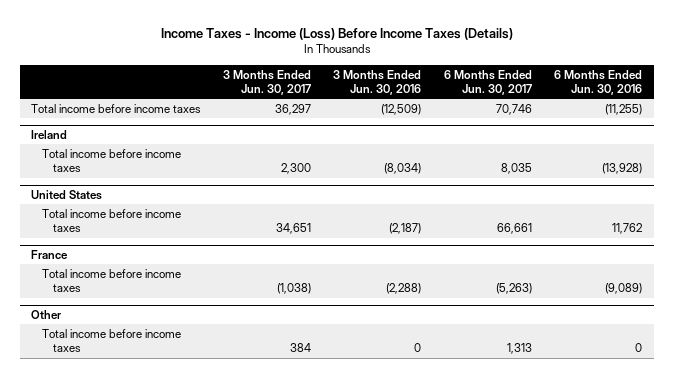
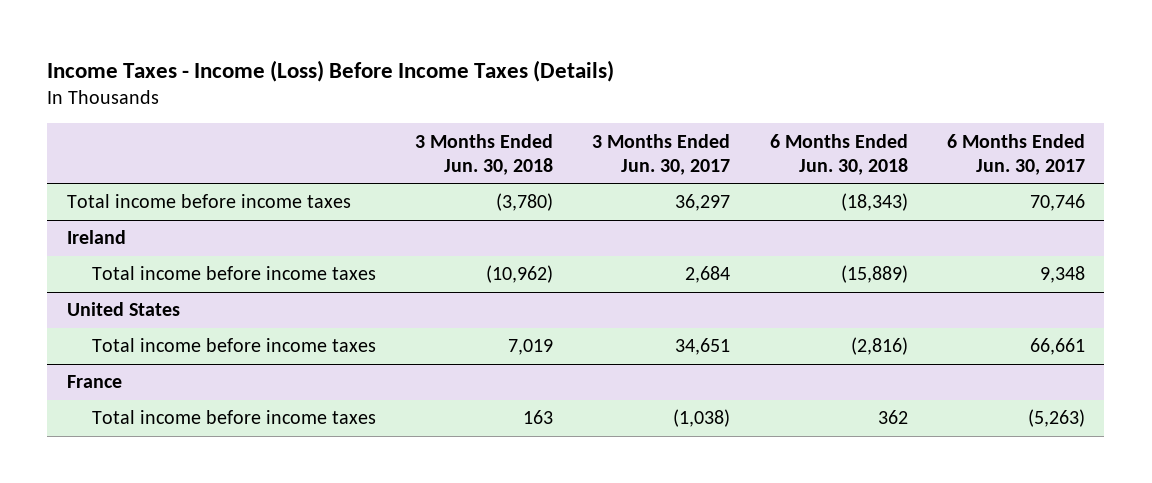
- | 3 Months Ended Jun. 30, 2017 | 3 Months Ended Jun. 30, 2016 | 6 Months Ended Jun. 30, 2017 | 6 Months Ended Jun. 30, 2016
+ | 3 Months Ended Jun. 30, 2018 | 3 Months Ended Jun. 30, 2017 | 6 Months Ended Jun. 30, 2018 | 6 Months Ended Jun. 30, 2017
@ Ireland
- Total income before income taxes | 2,300 | (8,034) | 8,035 | (13,928)
+ Total income before income taxes | (10,962) | 2,684 | (15,889) | 9,348
- Other
- Total income before income taxes | 384 | 0 | 1,313 | 0

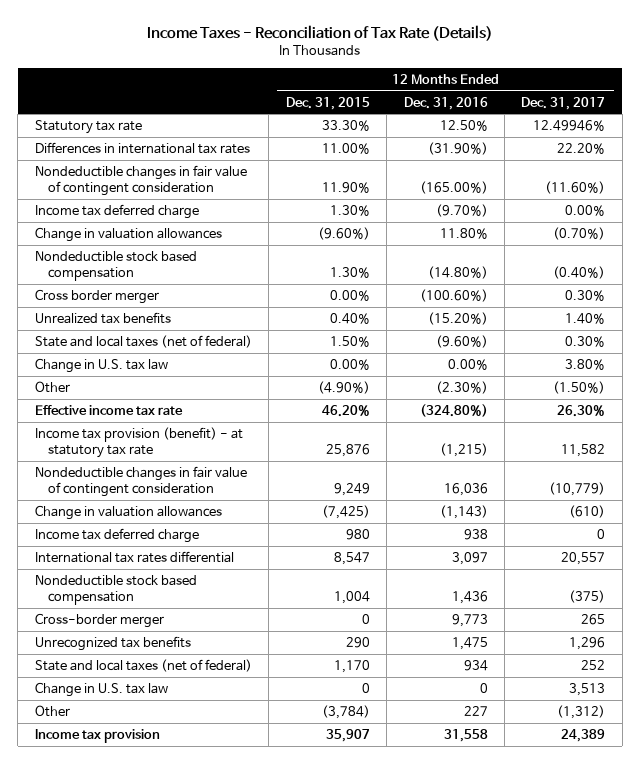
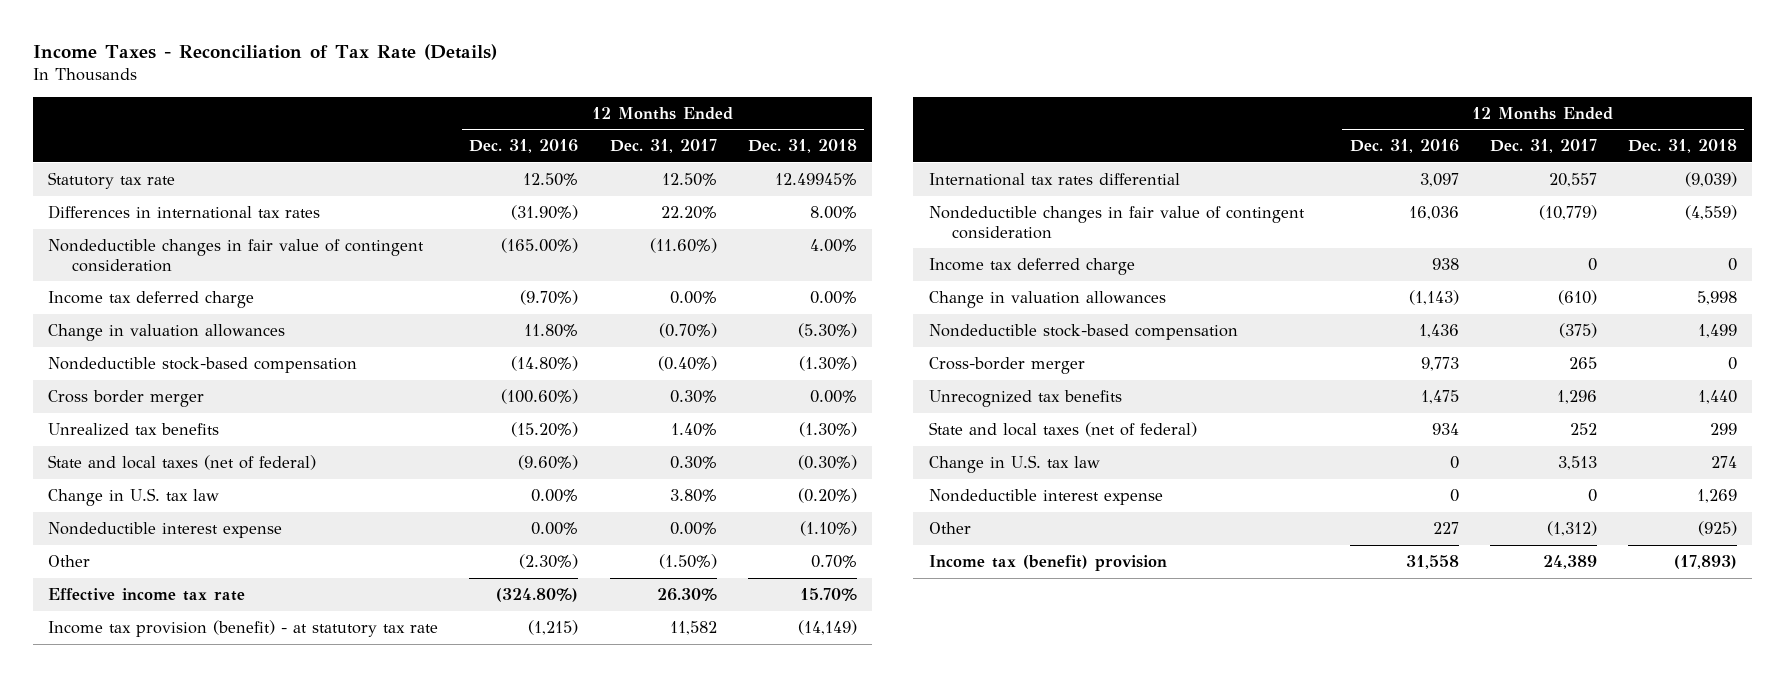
- | 12 Months Ended Dec. 31, 2015 | 12 Months Ended Dec. 31, 2016 | 12 Months Ended Dec. 31, 2017
+ | 12 Months Ended Dec. 31, 2016 | 12 Months Ended Dec. 31, 2017 | 12 Months Ended Dec. 31, 2018
- Statutory tax rate | 33.30% | 12.50% | 12.49946%
+ Statutory tax rate | 12.50% | 12.50% | 12.49945%
- Nondeductible stock based compensation | 1.30% | (14.80%) | (0.40%)
+ Nondeductible stock-based compensation | (14.80%) | (0.40%) | (1.30%)
+ Nondeductible interest expense | 0.00% | 0.00% | (1.10%)
moved up: International tax rates differential | 3,097 | 20,557 | (9,039)
- Nondeductible stock based compensation | 1,004 | 1,436 | (375)
moved down: Change in valuation allowances | (1,143) | (610) | 5,998
+ Nondeductible stock-based compensation | 1,436 | (375) | 1,499
+ Nondeductible interest expense | 0 | 0 | 1,269
- Income tax provision | 35,907 | 31,558 | 24,389
+ Income tax (benefit) provision | 31,558 | 24,389 | (17,893)

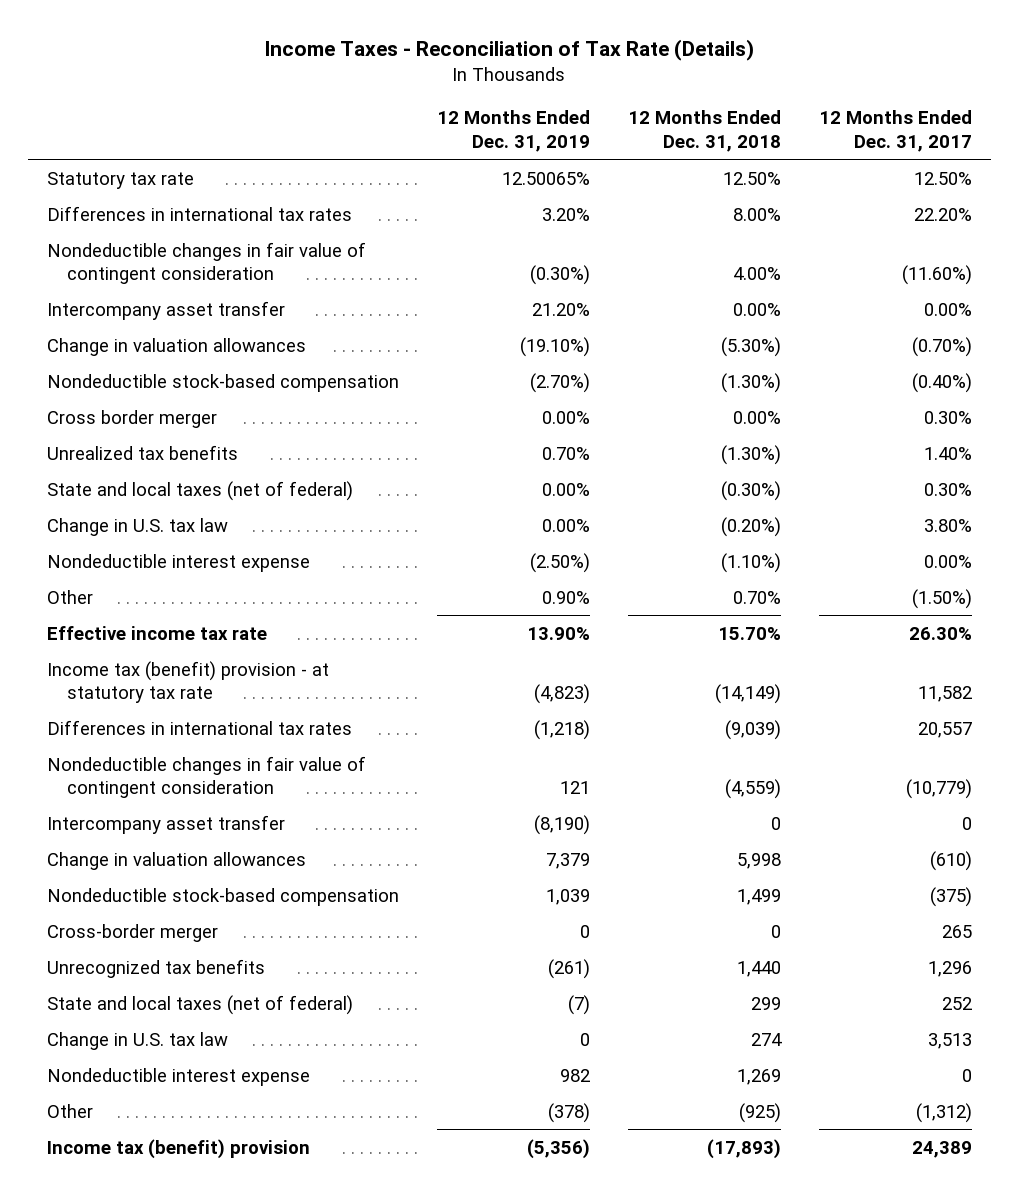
- | 12 Months Ended Dec. 31, 2016 | 12 Months Ended Dec. 31, 2017 | 12 Months Ended Dec. 31, 2018
+ | 12 Months Ended Dec. 31, 2019 | 12 Months Ended Dec. 31, 2018 | 12 Months Ended Dec. 31, 2017
- Statutory tax rate | 12.50% | 12.50% | 12.49945%
+ Statutory tax rate | 12.50065% | 12.50% | 12.50%
- Income tax deferred charge | (9.70%) | 0.00% | 0.00%
+ Intercompany asset transfer | 21.20% | 0.00% | 0.00%
- Income tax provision (benefit) - at statutory tax rate | (1,215) | 11,582 | (14,149)
- International tax rates differential | 3,097 | 20,557 | (9,039)
+ Income tax (benefit) provision - at statutory tax rate | (4,823) | (14,149) | 11,582
+ Differences in international tax rates | (1,218) | (9,039) | 20,557
- Income tax deferred charge | 938 | 0 | 0
+ Intercompany asset transfer | (8,190) | 0 | 0

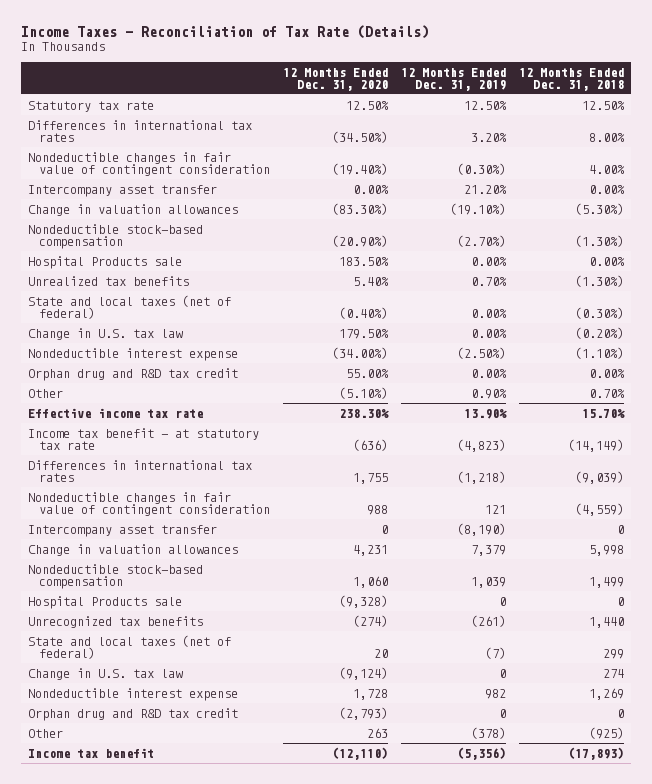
- | 12 Months Ended Dec. 31, 2019 | 12 Months Ended Dec. 31, 2018 | 12 Months Ended Dec. 31, 2017
+ | 12 Months Ended Dec. 31, 2020 | 12 Months Ended Dec. 31, 2019 | 12 Months Ended Dec. 31, 2018
- Statutory tax rate | 12.50065% | 12.50% | 12.50%
+ Statutory tax rate | 12.50% | 12.50% | 12.50%
- Cross border merger | 0.00% | 0.00% | 0.30%
+ Hospital Products sale | 183.50% | 0.00% | 0.00%
+ Orphan drug and R&D tax credit | 55.00% | 0.00% | 0.00%
- Income tax (benefit) provision - at statutory tax rate | (4,823) | (14,149) | 11,582
+ Income tax benefit - at statutory tax rate | (636) | (4,823) | (14,149)
- Cross-border merger | 0 | 0 | 265
+ Hospital Products sale | (9,328) | 0 | 0
+ Orphan drug and R&D tax credit | (2,793) | 0 | 0
- Income tax (benefit) provision | (5,356) | (17,893) | 24,389
+ Income tax benefit | (12,110) | (5,356) | (17,893)

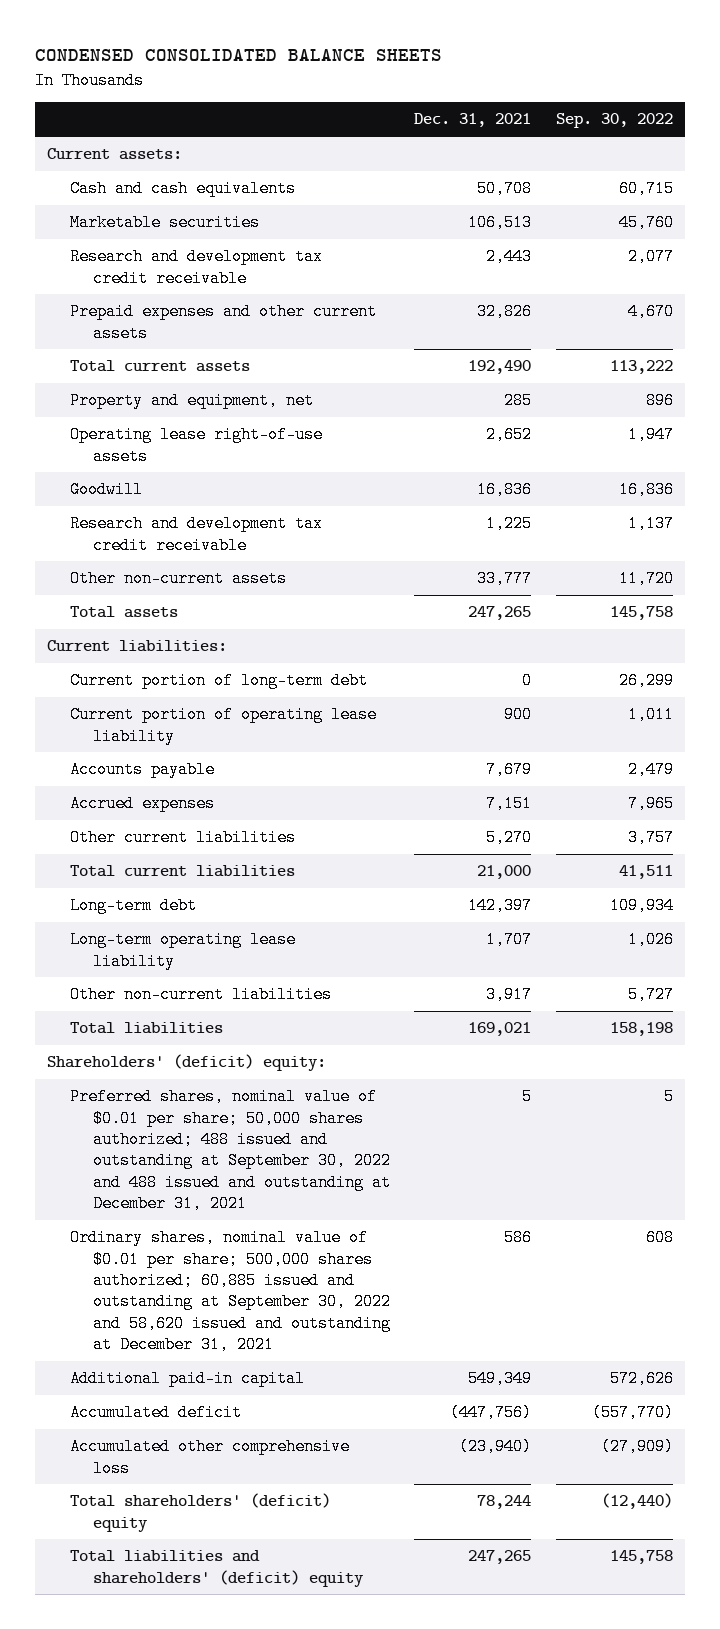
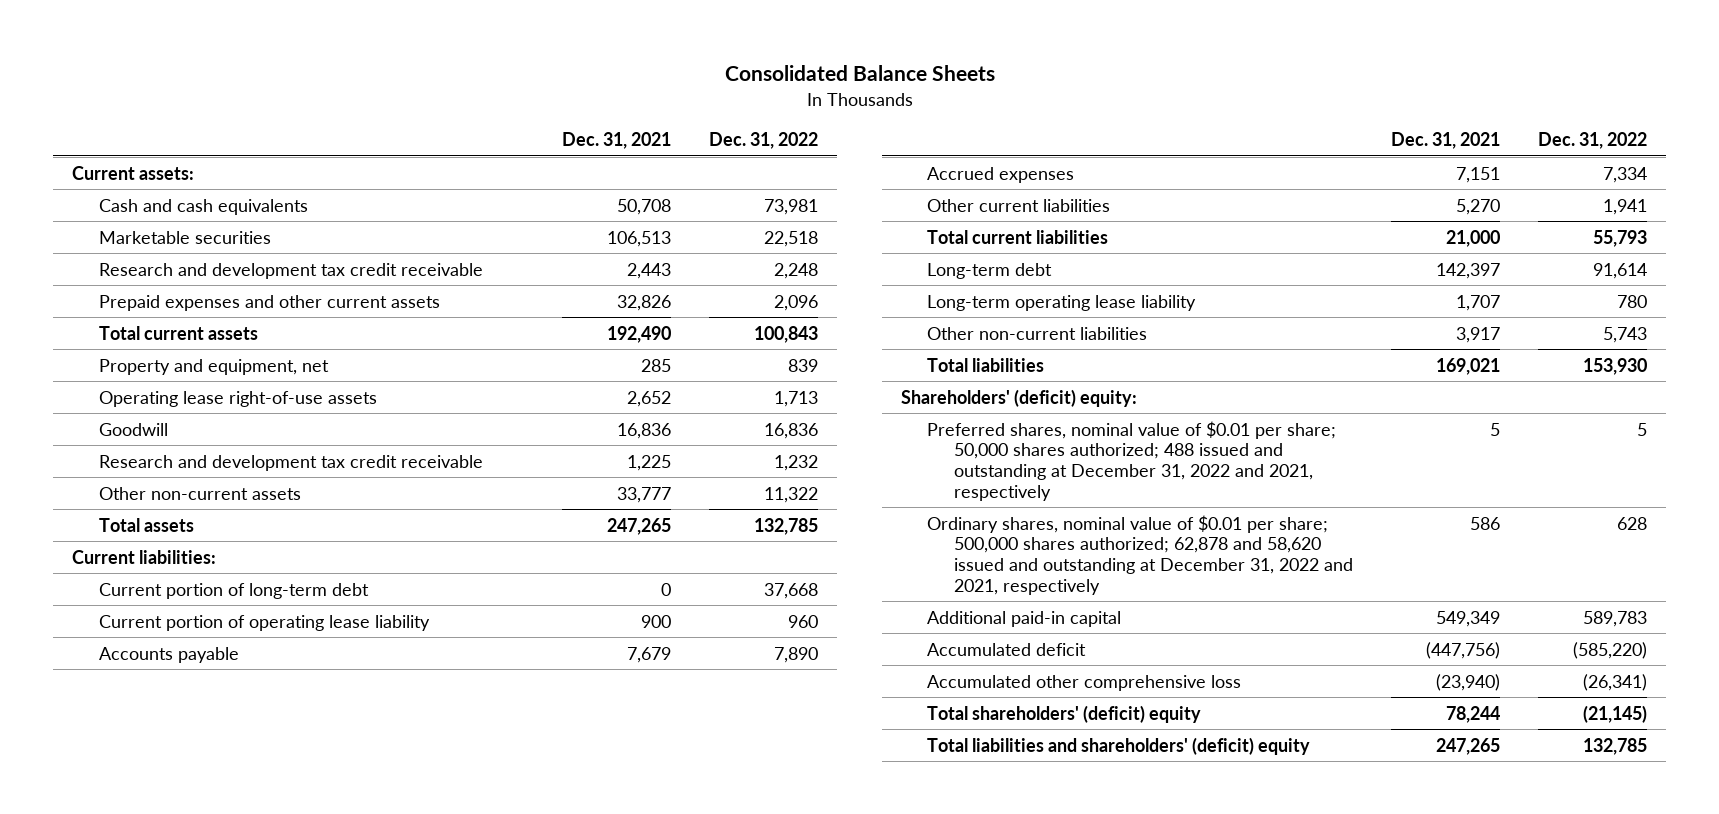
- CONDENSED CONSOLIDATED BALANCE SHEETS
+ Consolidated Balance Sheets
- | Dec. 31, 2021 | Sep. 30, 2022
+ | Dec. 31, 2021 | Dec. 31, 2022
- Preferred shares, nominal value of $0.01 per share; 50,000 shares authorized; 488 issued and outstanding at September 30, 2022 and 488 issued and outstanding at December 31, 2021 | 5 | 5
- Ordinary shares, nominal value of $0.01 per share; 500,000 shares authorized; 60,885 issued and outstanding at September 30, 2022 and 58,620 issued and outstanding at December 31, 2021 | 586 | 608
+ Preferred shares, nominal value of $0.01 per share; 50,000 shares authorized; 488 issued and outstanding at December 31, 2022 and 2021, respectively | 5 | 5
+ Ordinary shares, nominal value of $0.01 per share; 500,000 shares authorized; 62,878 and 58,620 issued and outstanding at December 31, 2022 and 2021, respectively | 586 | 628

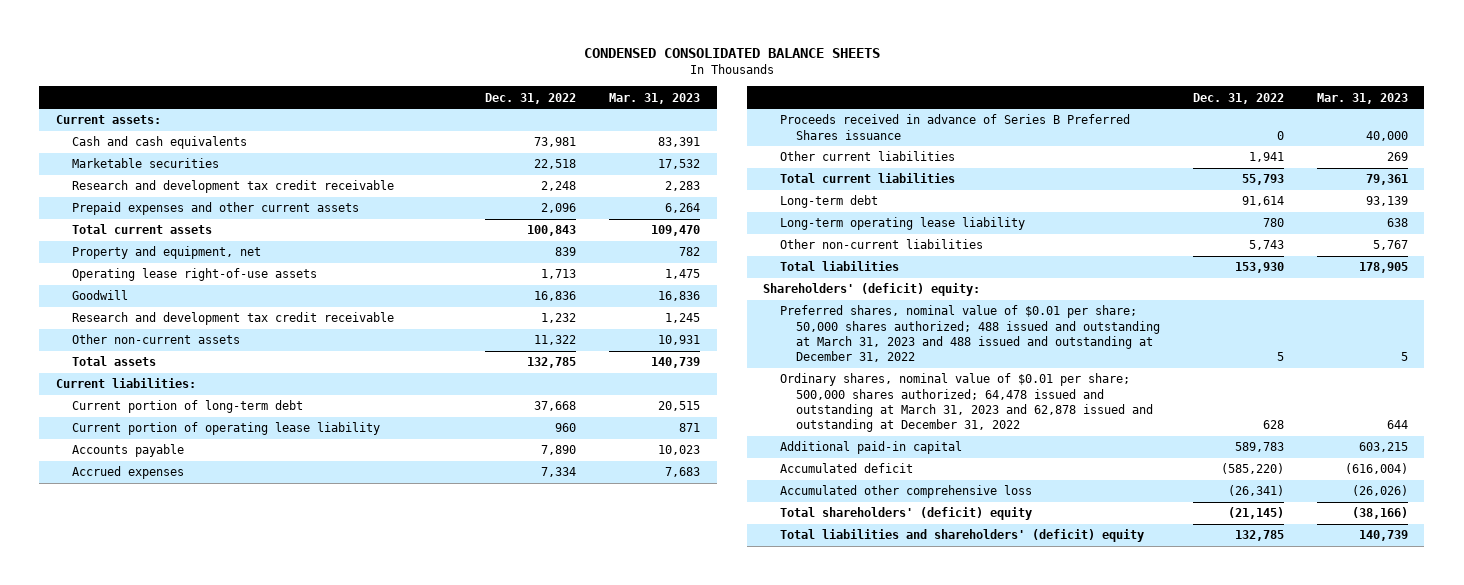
- Consolidated Balance Sheets
+ CONDENSED CONSOLIDATED BALANCE SHEETS
- | Dec. 31, 2021 | Dec. 31, 2022
+ | Dec. 31, 2022 | Mar. 31, 2023
+ Proceeds received in advance of Series B Preferred Shares issuance | 0 | 40,000
- Preferred shares, nominal value of $0.01 per share; 50,000 shares authorized; 488 issued and outstanding at December 31, 2022 and 2021, respectively | 5 | 5
- Ordinary shares, nominal value of $0.01 per share; 500,000 shares authorized; 62,878 and 58,620 issued and outstanding at December 31, 2022 and 2021, respectively | 586 | 628
+ Preferred shares, nominal value of $0.01 per share; 50,000 shares authorized; 488 issued and outstanding at March 31, 2023 and 488 issued and outstanding at December 31, 2022 | 5 | 5
+ Ordinary shares, nominal value of $0.01 per share; 500,000 shares authorized; 64,478 issued and outstanding at March 31, 2023 and 62,878 issued and outstanding at December 31, 2022 | 628 | 644

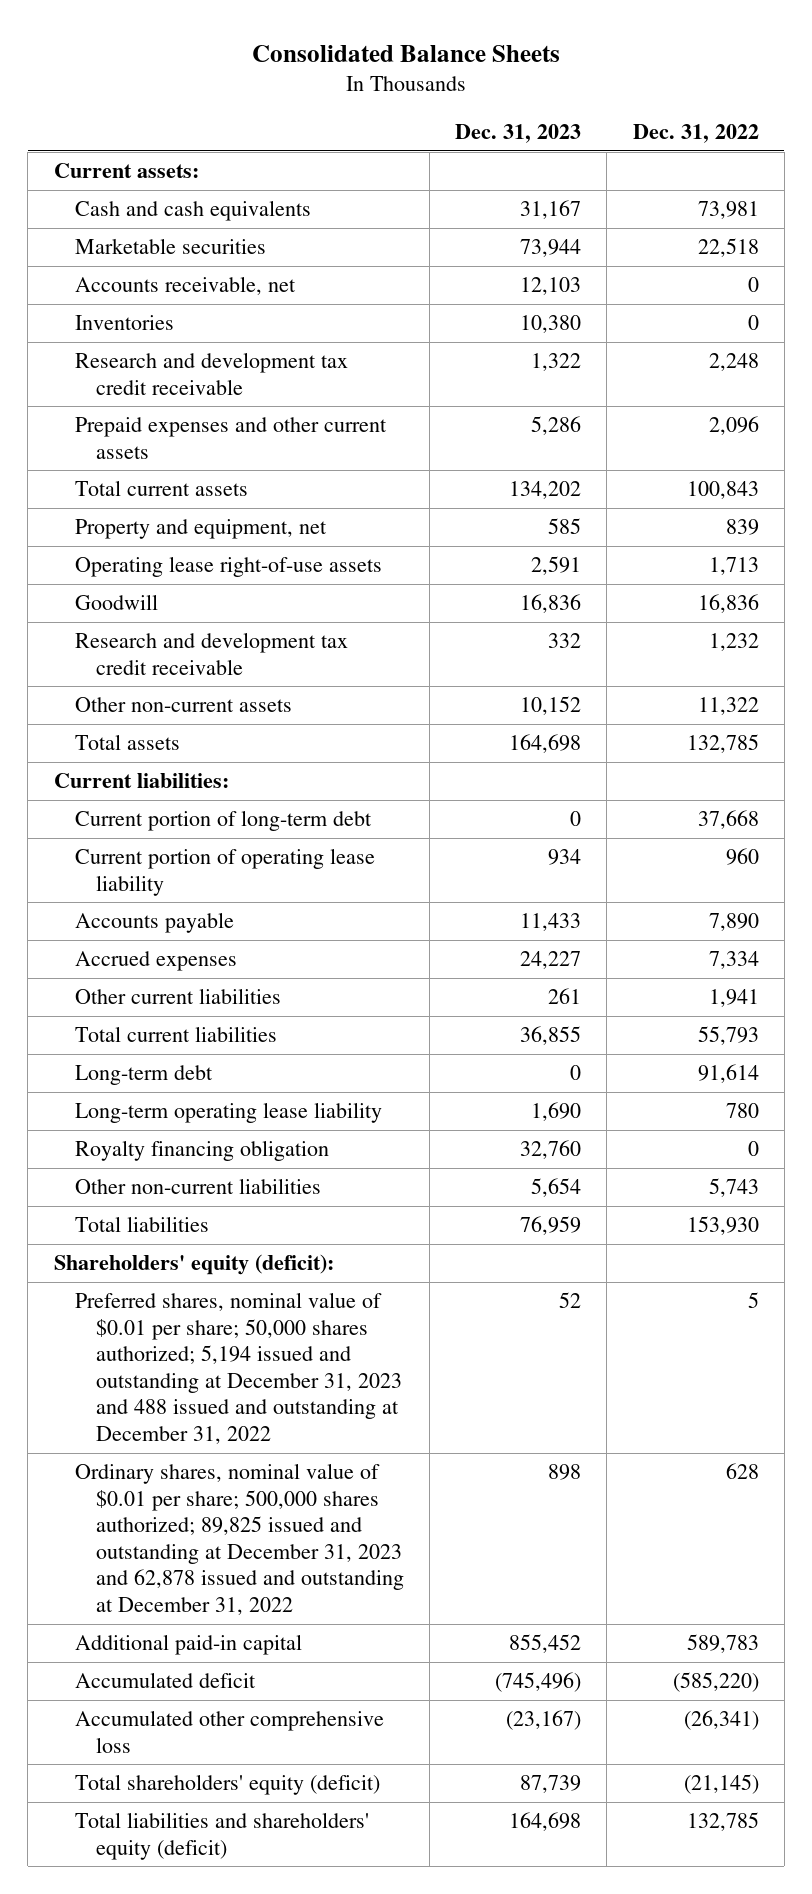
- CONDENSED CONSOLIDATED BALANCE SHEETS
+ Consolidated Balance Sheets
- | Dec. 31, 2022 | Mar. 31, 2023
+ | Dec. 31, 2023 | Dec. 31, 2022
+ Accounts receivable, net | 12,103 | 0
+ Inventories | 10,380 | 0
- Proceeds received in advance of Series B Preferred Shares issuance | 0 | 40,000
+ Royalty financing obligation | 32,760 | 0
- Shareholders' (deficit) equity:
- Preferred shares, nominal value of $0.01 per share; 50,000 shares authorized; 488 issued and outstanding at March 31, 2023 and 488 issued and outstanding at December 31, 2022 | 5 | 5
- Ordinary shares, nominal value of $0.01 per share; 500,000 shares authorized; 64,478 issued and outstanding at March 31, 2023 and 62,878 issued and outstanding at December 31, 2022 | 628 | 644
+ Shareholders' equity (deficit):
+ Preferred shares, nominal value of $0.01 per share; 50,000 shares authorized; 5,194 issued and outstanding at December 31, 2023 and 488 issued and outstanding at December 31, 2022 | 52 | 5
+ Ordinary shares, nominal value of $0.01 per share; 500,000 shares authorized; 89,825 issued and outstanding at December 31, 2023 and 62,878 issued and outstanding at December 31, 2022 | 898 | 628
- Total shareholders' (deficit) equity | (21,145) | (38,166)
- Total liabilities and shareholders' (deficit) equity | 132,785 | 140,739
+ Total shareholders' equity (deficit) | 87,739 | (21,145)
+ Total liabilities and shareholders' equity (deficit) | 164,698 | 132,785

